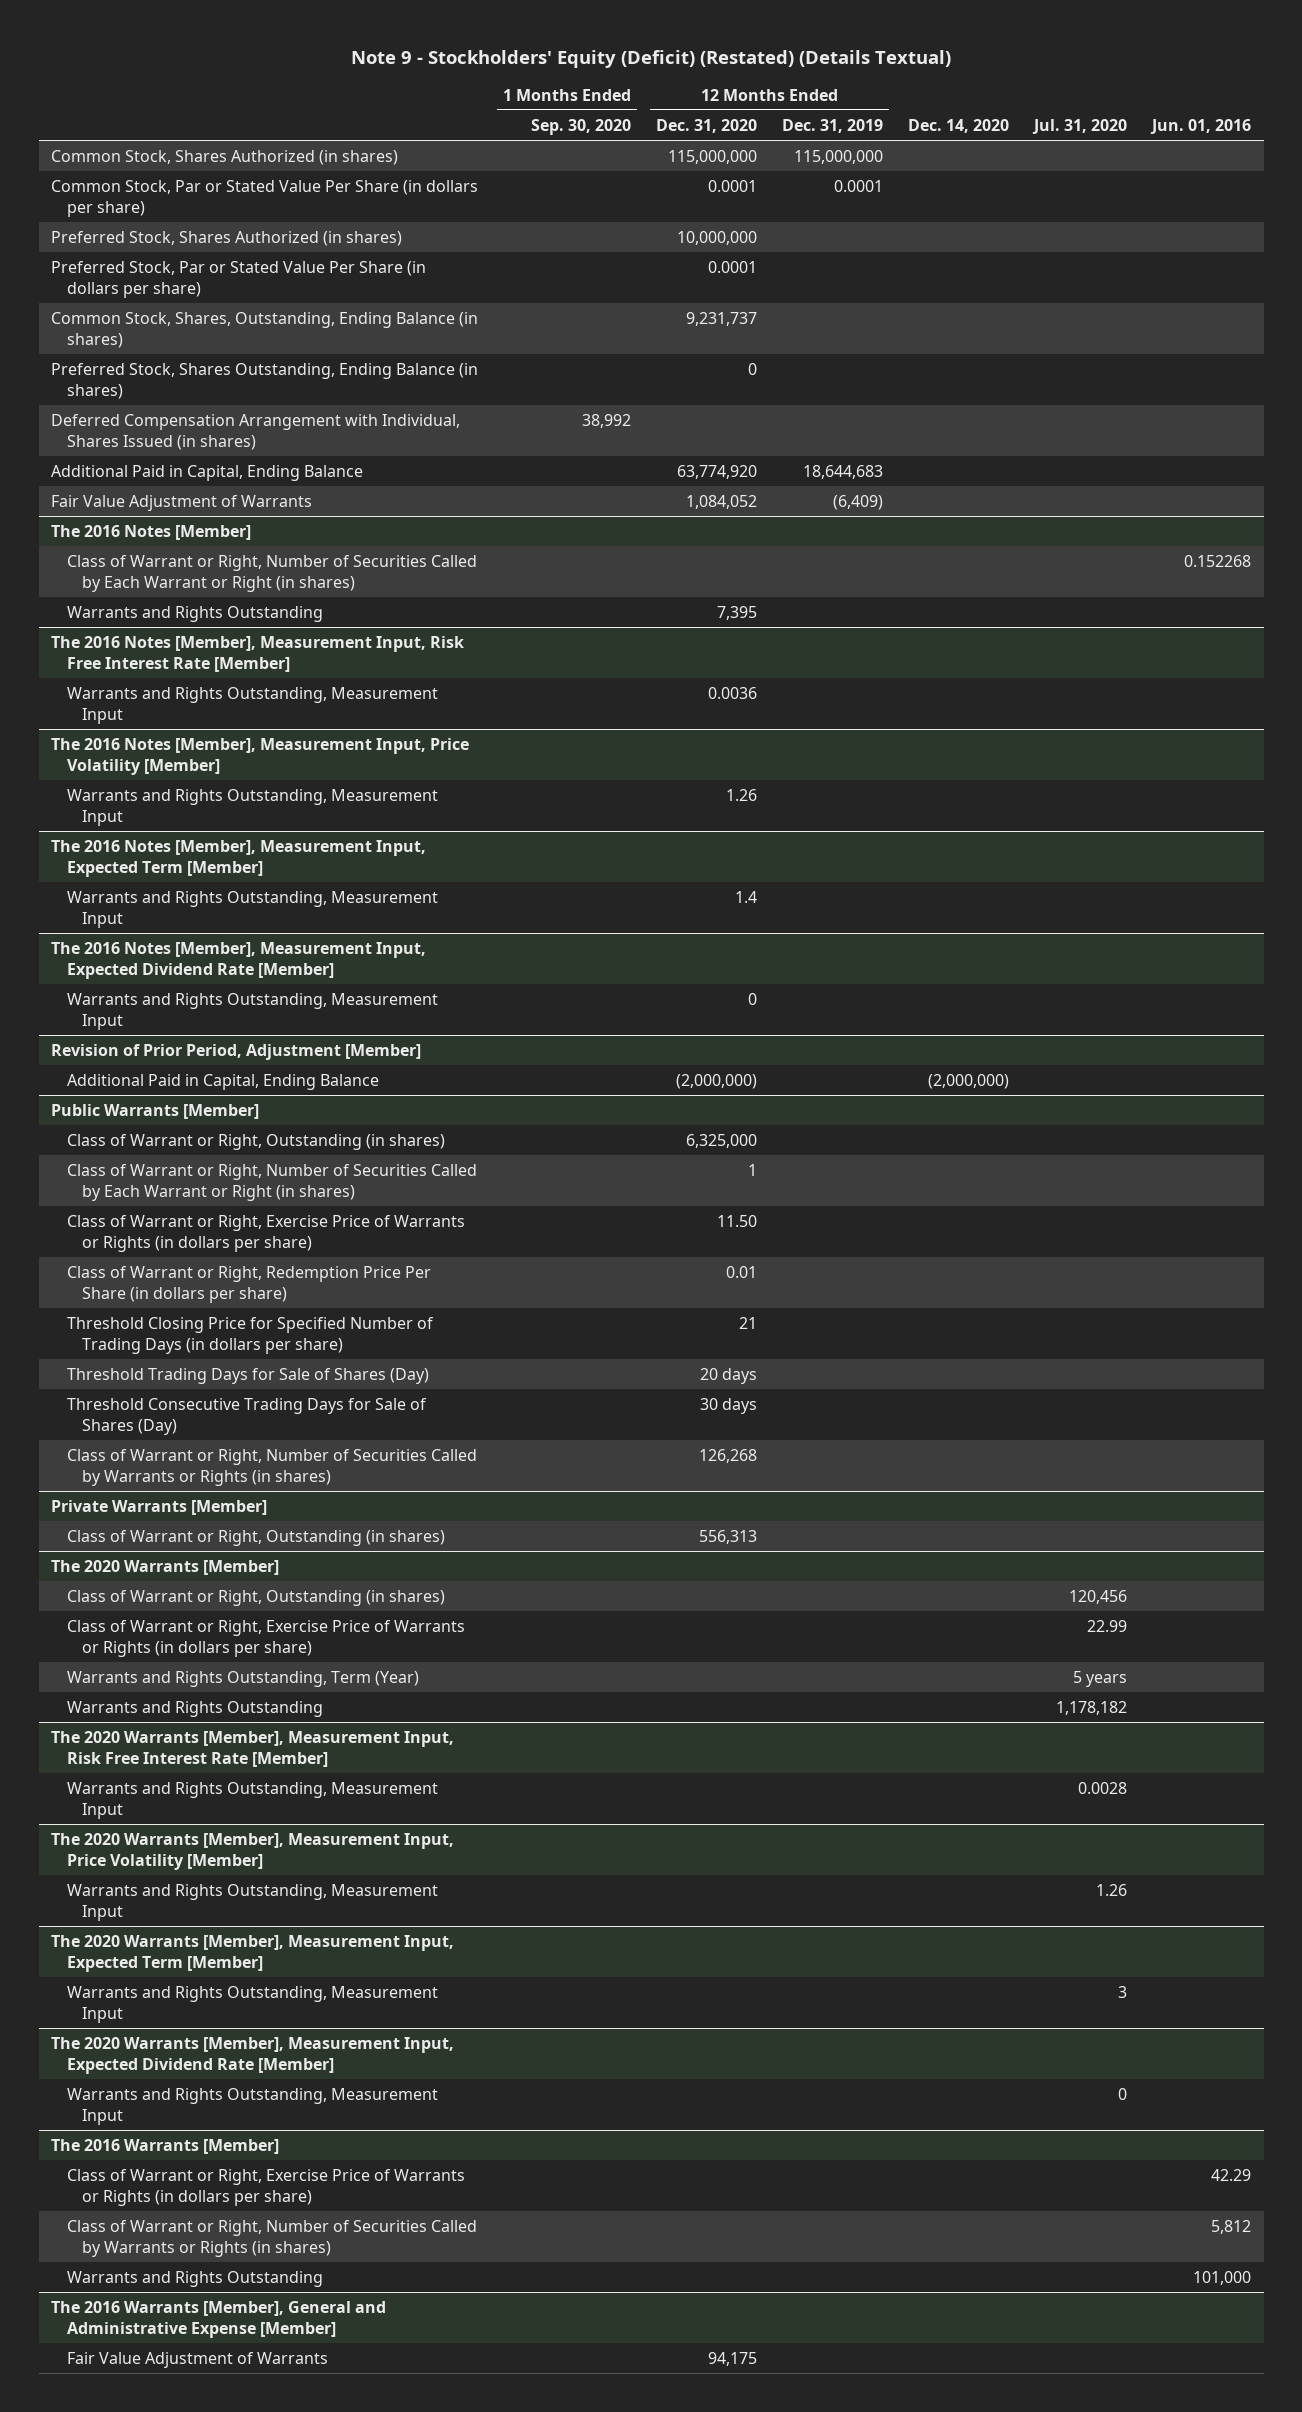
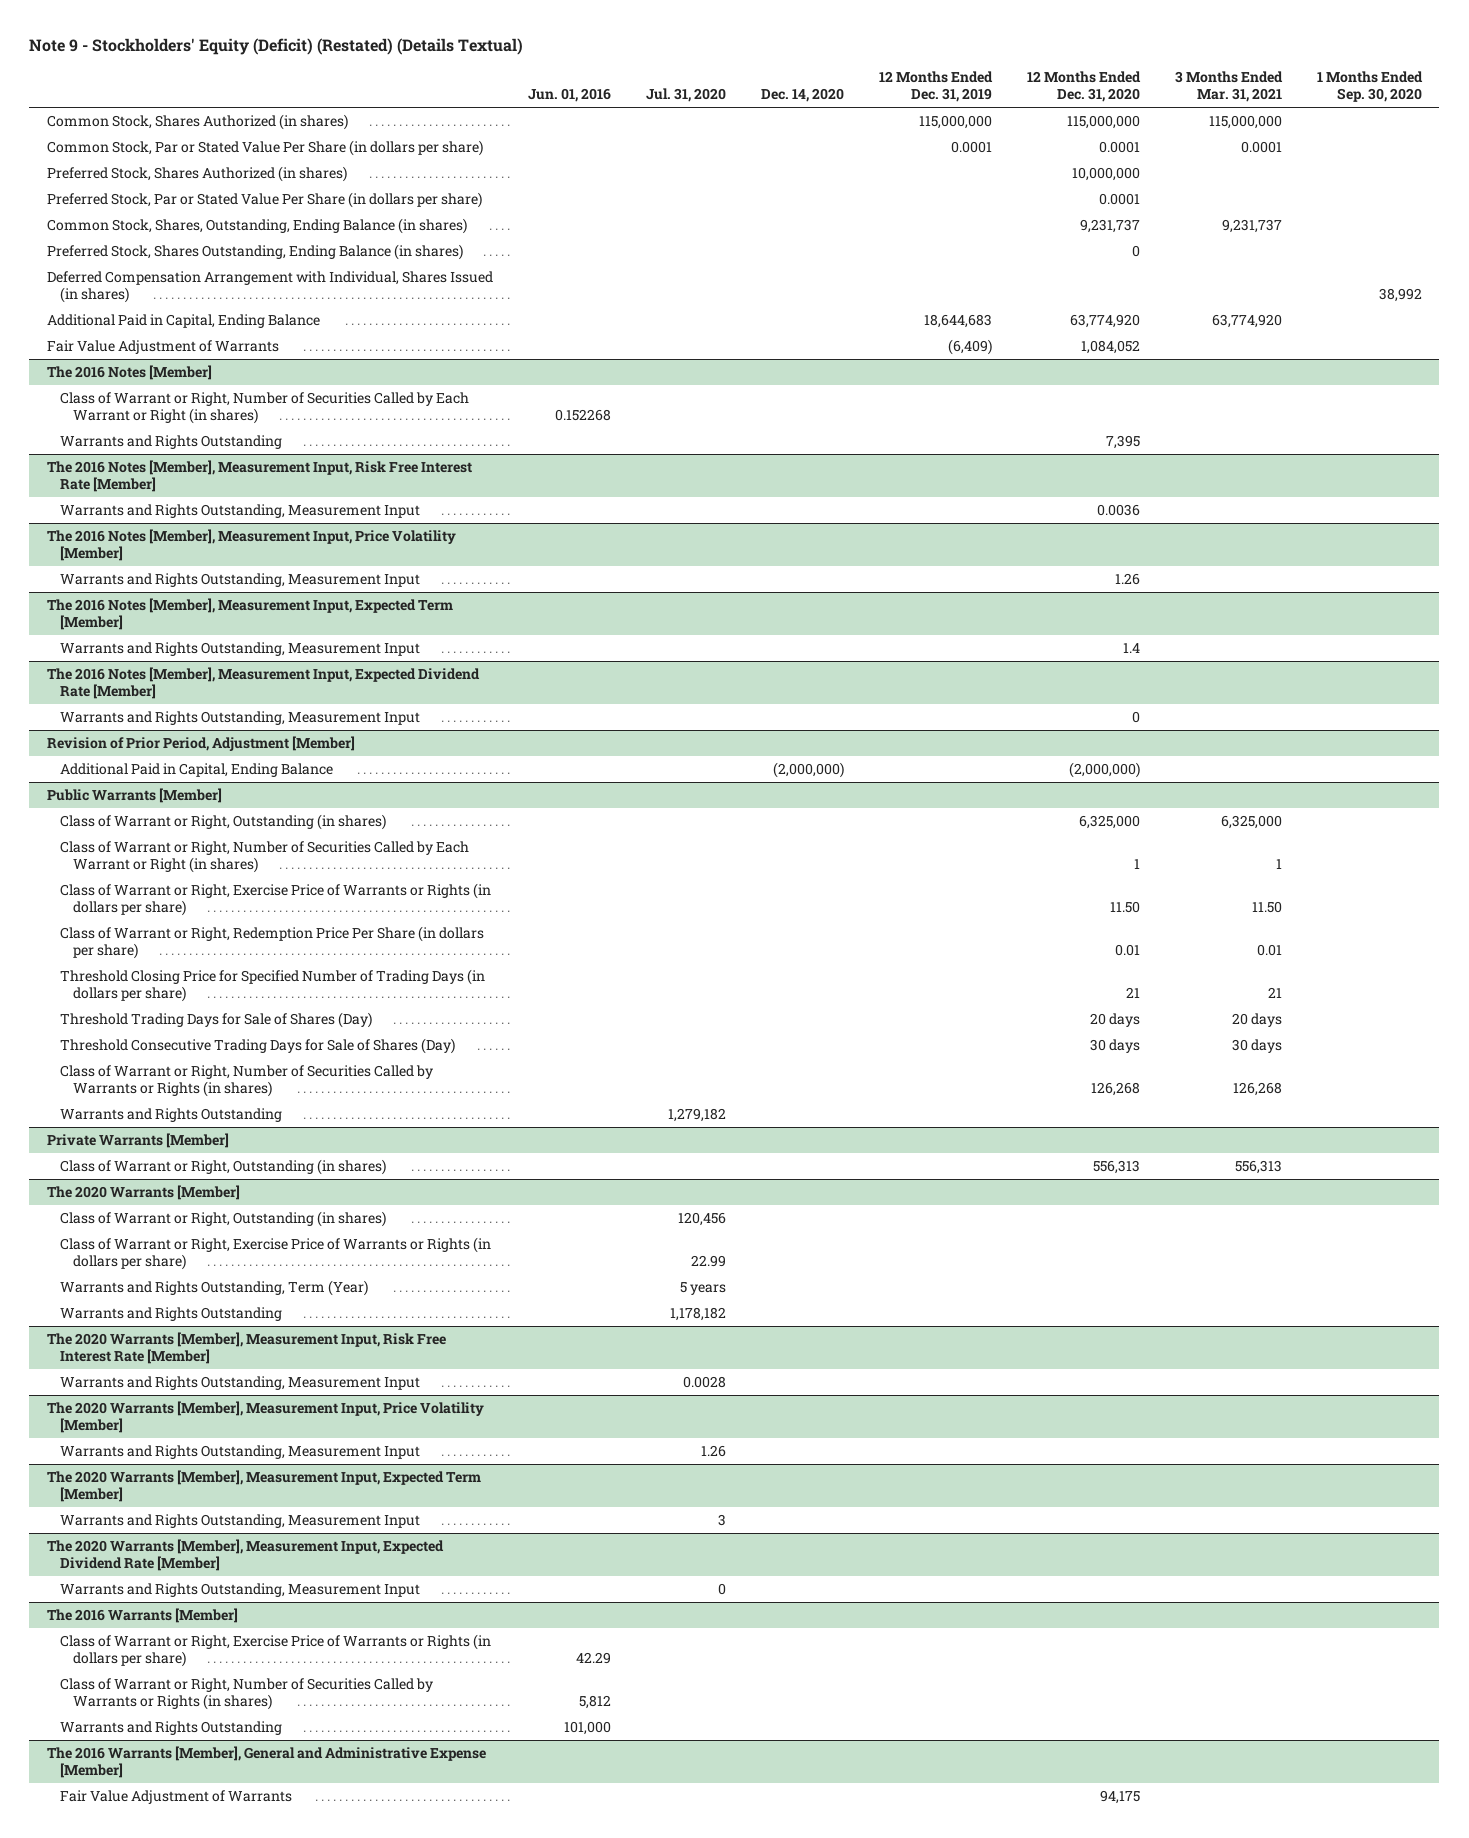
- | 1 Months Ended Sep. 30, 2020 | 12 Months Ended Dec. 31, 2020 | 12 Months Ended Dec. 31, 2019 | Dec. 14, 2020 | Jul. 31, 2020 | Jun. 01, 2016
+ | Jun. 01, 2016 | Jul. 31, 2020 | Dec. 14, 2020 | 12 Months Ended Dec. 31, 2019 | 12 Months Ended Dec. 31, 2020 | 3 Months Ended Mar. 31, 2021 | 1 Months Ended Sep. 30, 2020
@ Public Warrants [Member]
+ Warrants and Rights Outstanding | | 1,279,182 | | | | |

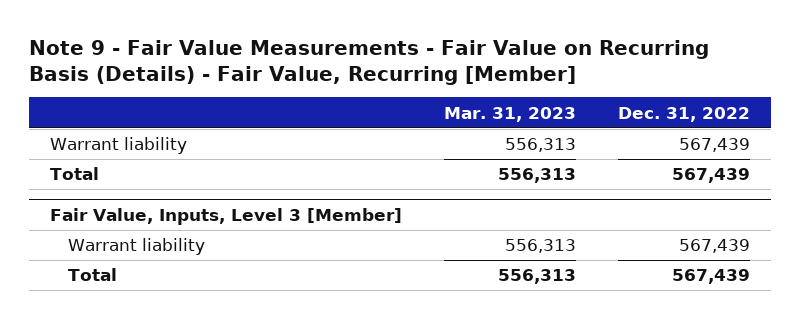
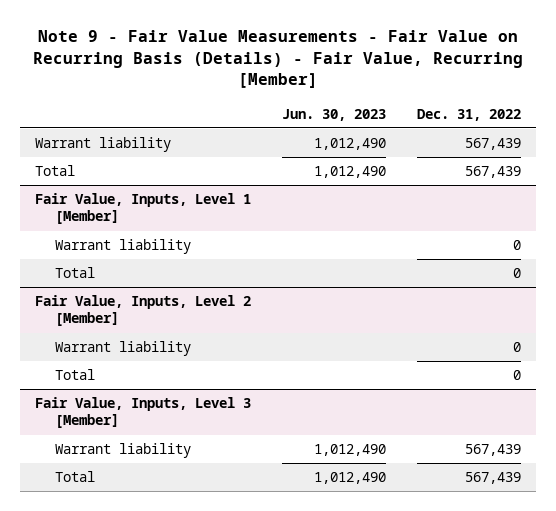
- | Mar. 31, 2023 | Dec. 31, 2022
+ | Jun. 30, 2023 | Dec. 31, 2022
+ Fair Value, Inputs, Level 1 [Member]
+ Warrant liability | | 0
+ Total | | 0
+ Fair Value, Inputs, Level 2 [Member]
+ Warrant liability | | 0
+ Total | | 0

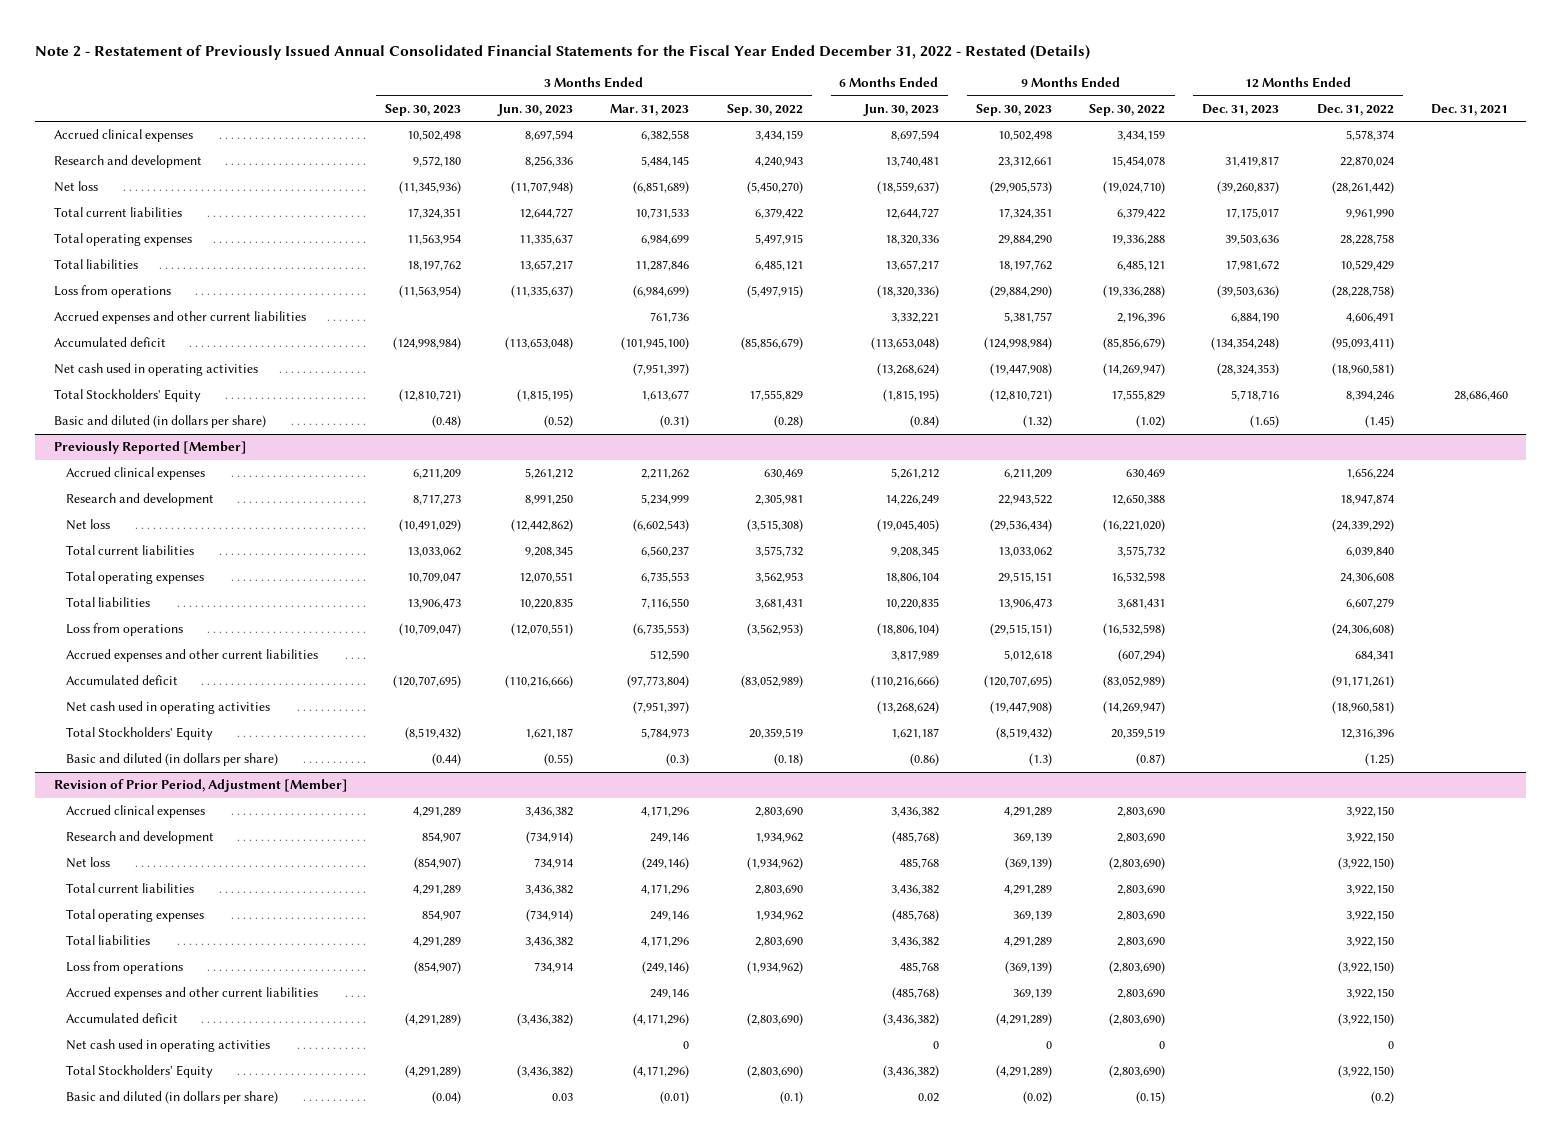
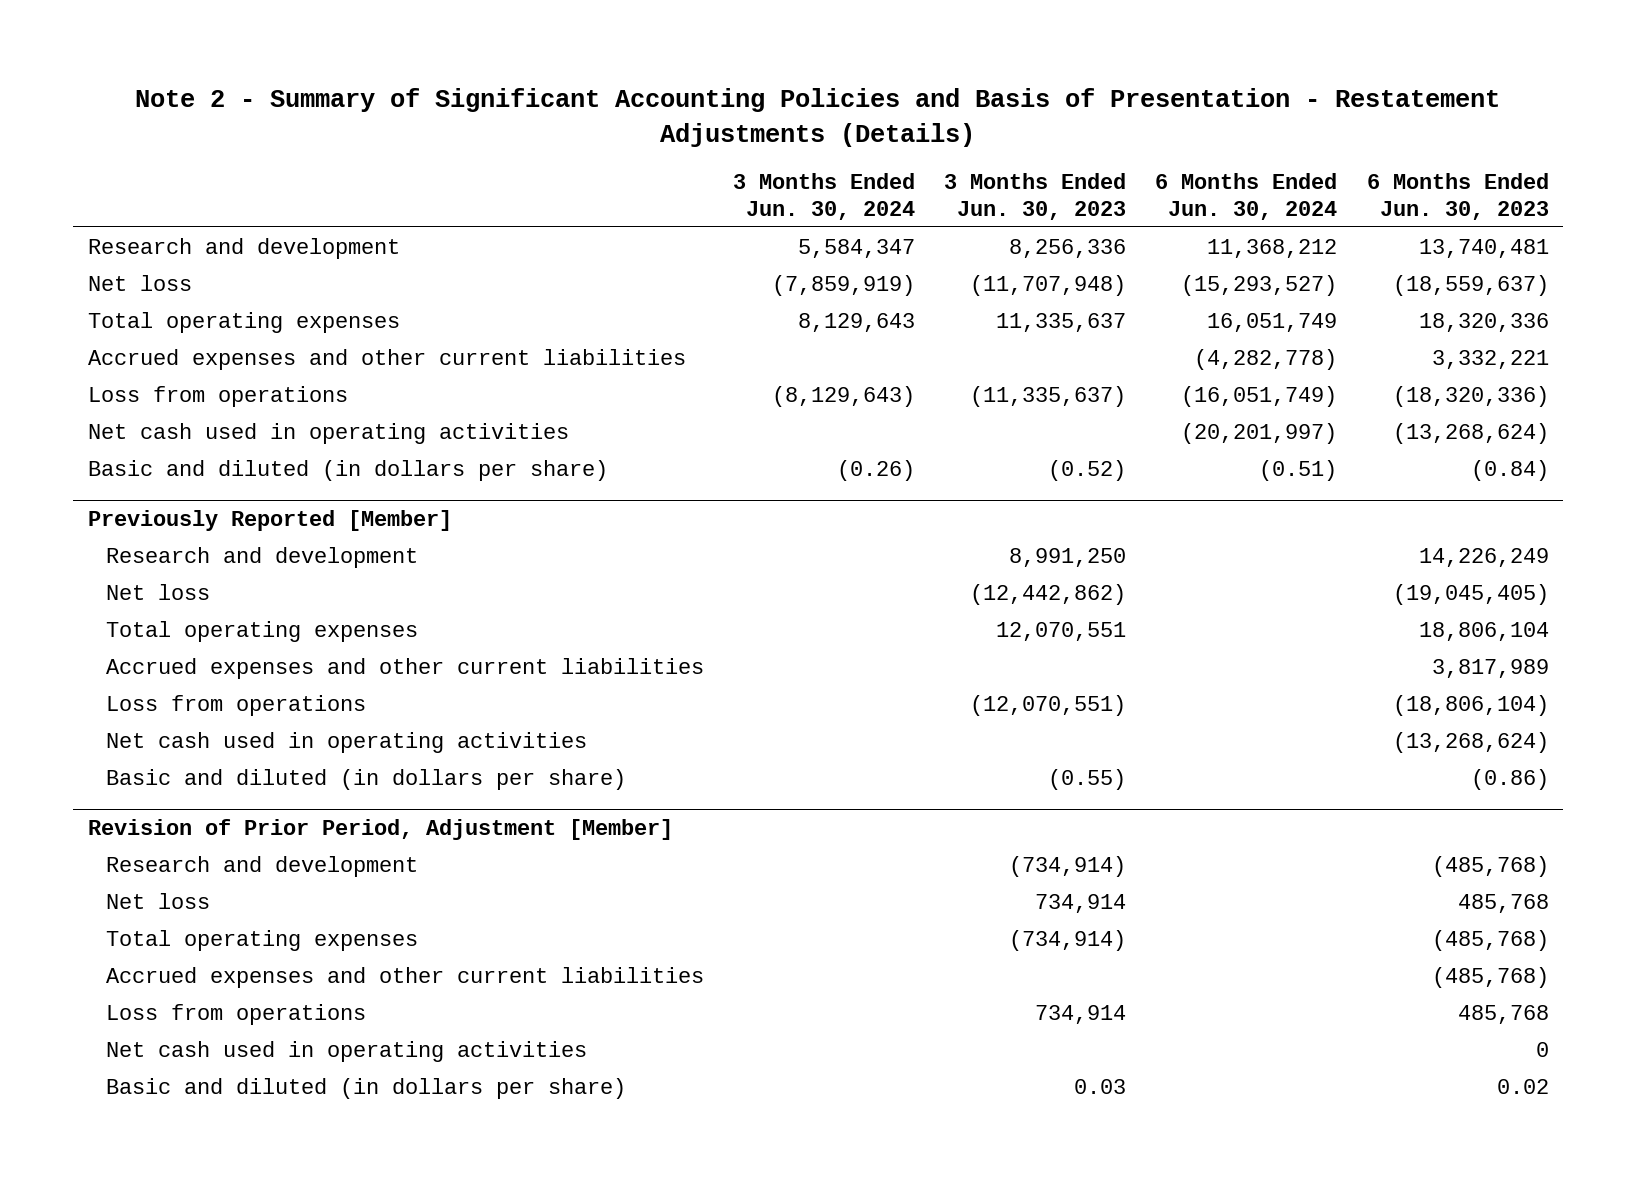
- Note 2 - Restatement of Previously Issued Annual Consolidated Financial Statements for the Fiscal Year Ended December 31, 2022 - Restated (Details)
+ Note 2 - Summary of Significant Accounting Policies and Basis of Presentation - Restatement Adjustments (Details)
- | 3 Months Ended Sep. 30, 2023 | 3 Months Ended Jun. 30, 2023 | 3 Months Ended Mar. 31, 2023 | 3 Months Ended Sep. 30, 2022 | 6 Months Ended Jun. 30, 2023 | 9 Months Ended Sep. 30, 2023 | 9 Months Ended Sep. 30, 2022 | 12 Months Ended Dec. 31, 2023 | 12 Months Ended Dec. 31, 2022 | Dec. 31, 2021
+ | 3 Months Ended Jun. 30, 2024 | 3 Months Ended Jun. 30, 2023 | 6 Months Ended Jun. 30, 2024 | 6 Months Ended Jun. 30, 2023
- Accrued clinical expenses | 10,502,498 | 8,697,594 | 6,382,558 | 3,434,159 | 8,697,594 | 10,502,498 | 3,434,159 | | 5,578,374 |
- Total current liabilities | 17,324,351 | 12,644,727 | 10,731,533 | 6,379,422 | 12,644,727 | 17,324,351 | 6,379,422 | 17,175,017 | 9,961,990 |
- Total liabilities | 18,197,762 | 13,657,217 | 11,287,846 | 6,485,121 | 13,657,217 | 18,197,762 | 6,485,121 | 17,981,672 | 10,529,429 |
- Accumulated deficit | (124,998,984) | (113,653,048) | (101,945,100) | (85,856,679) | (113,653,048) | (124,998,984) | (85,856,679) | (134,354,248) | (95,093,411) |
moved down: Loss from operations | (8,129,643) | (11,335,637) | (16,051,749) | (18,320,336)
- Total Stockholders' Equity | (12,810,721) | (1,815,195) | 1,613,677 | 17,555,829 | (1,815,195) | (12,810,721) | 17,555,829 | 5,718,716 | 8,394,246 | 28,686,460
@ Previously Reported [Member]
- Accrued clinical expenses | 6,211,209 | 5,261,212 | 2,211,262 | 630,469 | 5,261,212 | 6,211,209 | 630,469 | | 1,656,224 |
- Total current liabilities | 13,033,062 | 9,208,345 | 6,560,237 | 3,575,732 | 9,208,345 | 13,033,062 | 3,575,732 | | 6,039,840 |
- Total liabilities | 13,906,473 | 10,220,835 | 7,116,550 | 3,681,431 | 10,220,835 | 13,906,473 | 3,681,431 | | 6,607,279 |
- Accumulated deficit | (120,707,695) | (110,216,666) | (97,773,804) | (83,052,989) | (110,216,666) | (120,707,695) | (83,052,989) | | (91,171,261) |
moved down: Loss from operations | | (12,070,551) | | (18,806,104)
- Total Stockholders' Equity | (8,519,432) | 1,621,187 | 5,784,973 | 20,359,519 | 1,621,187 | (8,519,432) | 20,359,519 | | 12,316,396 |
@ Revision of Prior Period, Adjustment [Member]
- Accrued clinical expenses | 4,291,289 | 3,436,382 | 4,171,296 | 2,803,690 | 3,436,382 | 4,291,289 | 2,803,690 | | 3,922,150 |
- Total current liabilities | 4,291,289 | 3,436,382 | 4,171,296 | 2,803,690 | 3,436,382 | 4,291,289 | 2,803,690 | | 3,922,150 |
- Total liabilities | 4,291,289 | 3,436,382 | 4,171,296 | 2,803,690 | 3,436,382 | 4,291,289 | 2,803,690 | | 3,922,150 |
- Accumulated deficit | (4,291,289) | (3,436,382) | (4,171,296) | (2,803,690) | (3,436,382) | (4,291,289) | (2,803,690) | | (3,922,150) |
moved down: Loss from operations | | 734,914 | | 485,768
- Total Stockholders' Equity | (4,291,289) | (3,436,382) | (4,171,296) | (2,803,690) | (3,436,382) | (4,291,289) | (2,803,690) | | (3,922,150) |

